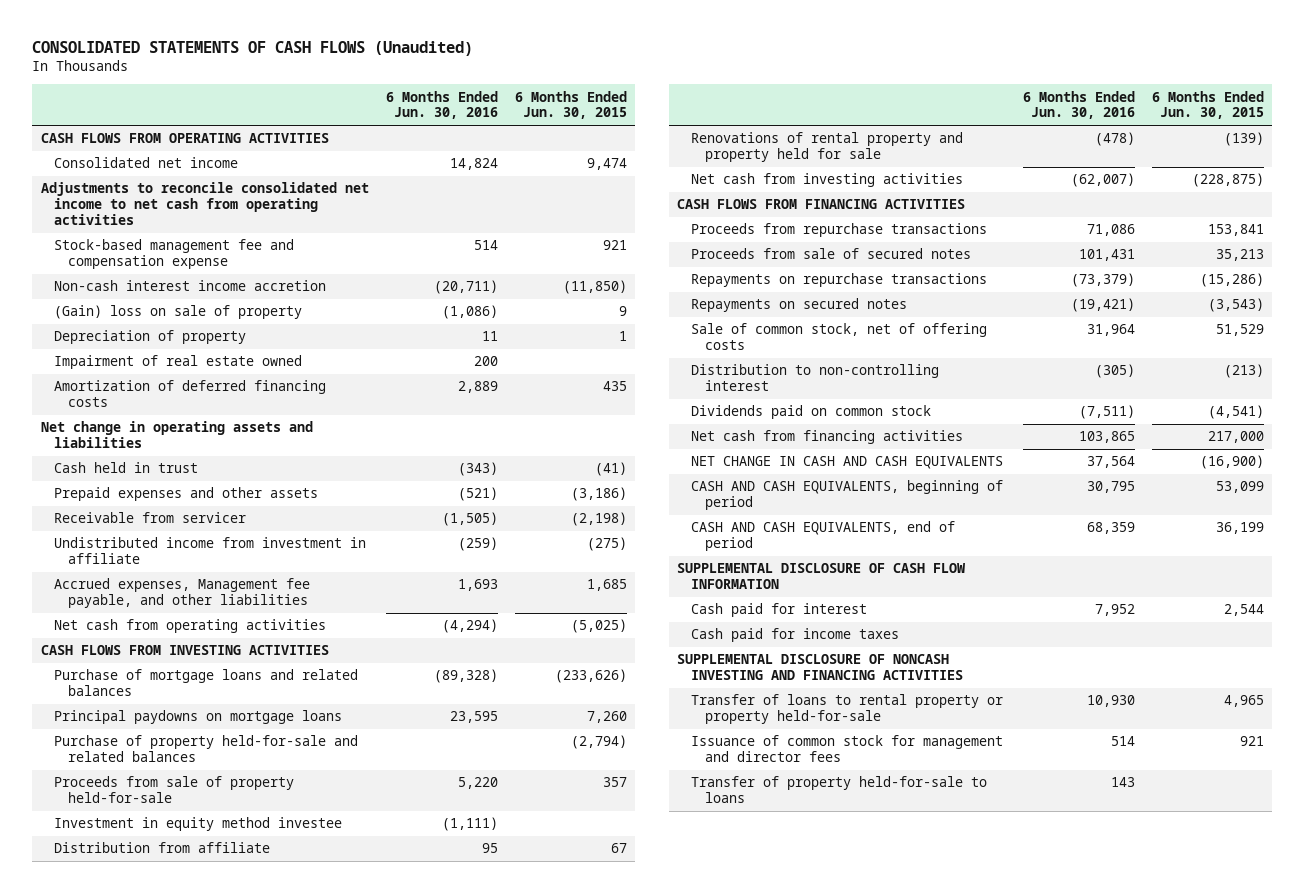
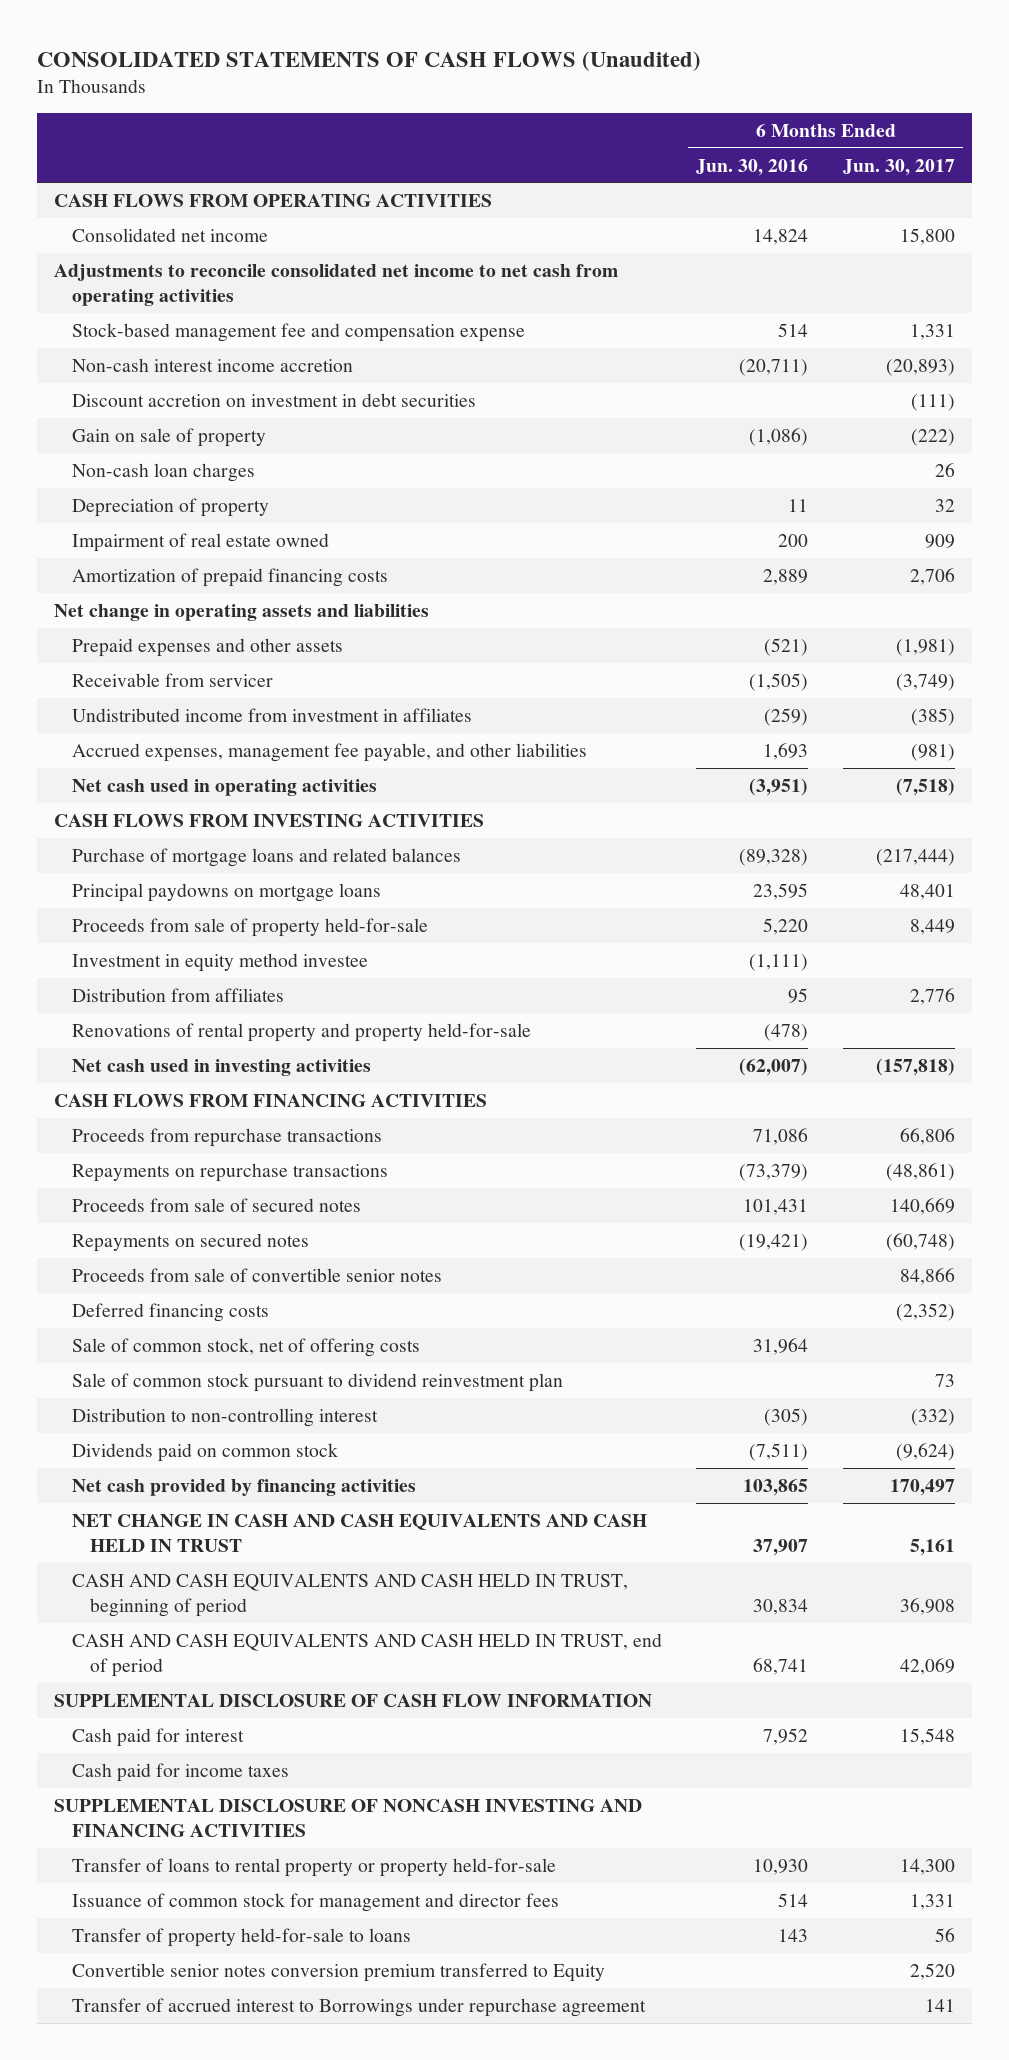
- | 6 Months Ended Jun. 30, 2016 | 6 Months Ended Jun. 30, 2015
+ | 6 Months Ended Jun. 30, 2016 | 6 Months Ended Jun. 30, 2017
- (Gain) loss on sale of property | (1,086) | 9
+ Discount accretion on investment in debt securities | | (111)
+ Gain on sale of property | (1,086) | (222)
+ Non-cash loan charges | | 26
- Amortization of deferred financing costs | 2,889 | 435
+ Amortization of prepaid financing costs | 2,889 | 2,706
- Cash held in trust | (343) | (41)
- Undistributed income from investment in affiliate | (259) | (275)
- Accrued expenses, Management fee payable, and other liabilities | 1,693 | 1,685
- Net cash from operating activities | (4,294) | (5,025)
+ Undistributed income from investment in affiliates | (259) | (385)
+ Accrued expenses, management fee payable, and other liabilities | 1,693 | (981)
+ Net cash used in operating activities | (3,951) | (7,518)
- Purchase of property held-for-sale and related balances | | (2,794)
- Distribution from affiliate | 95 | 67
- Renovations of rental property and property held for sale | (478) | (139)
- Net cash from investing activities | (62,007) | (228,875)
+ Distribution from affiliates | 95 | 2,776
+ Renovations of rental property and property held-for-sale | (478) |
+ Net cash used in investing activities | (62,007) | (157,818)
moved down: Proceeds from sale of secured notes | 101,431 | 140,669
+ Proceeds from sale of convertible senior notes | | 84,866
+ Deferred financing costs | | (2,352)
+ Sale of common stock pursuant to dividend reinvestment plan | | 73
- Net cash from financing activities | 103,865 | 217,000
- NET CHANGE IN CASH AND CASH EQUIVALENTS | 37,564 | (16,900)
- CASH AND CASH EQUIVALENTS, beginning of period | 30,795 | 53,099
- CASH AND CASH EQUIVALENTS, end of period | 68,359 | 36,199
+ Net cash provided by financing activities | 103,865 | 170,497
+ NET CHANGE IN CASH AND CASH EQUIVALENTS AND CASH HELD IN TRUST | 37,907 | 5,161
+ CASH AND CASH EQUIVALENTS AND CASH HELD IN TRUST, beginning of period | 30,834 | 36,908
+ CASH AND CASH EQUIVALENTS AND CASH HELD IN TRUST, end of period | 68,741 | 42,069
+ Convertible senior notes conversion premium transferred to Equity | | 2,520
+ Transfer of accrued interest to Borrowings under repurchase agreement | | 141

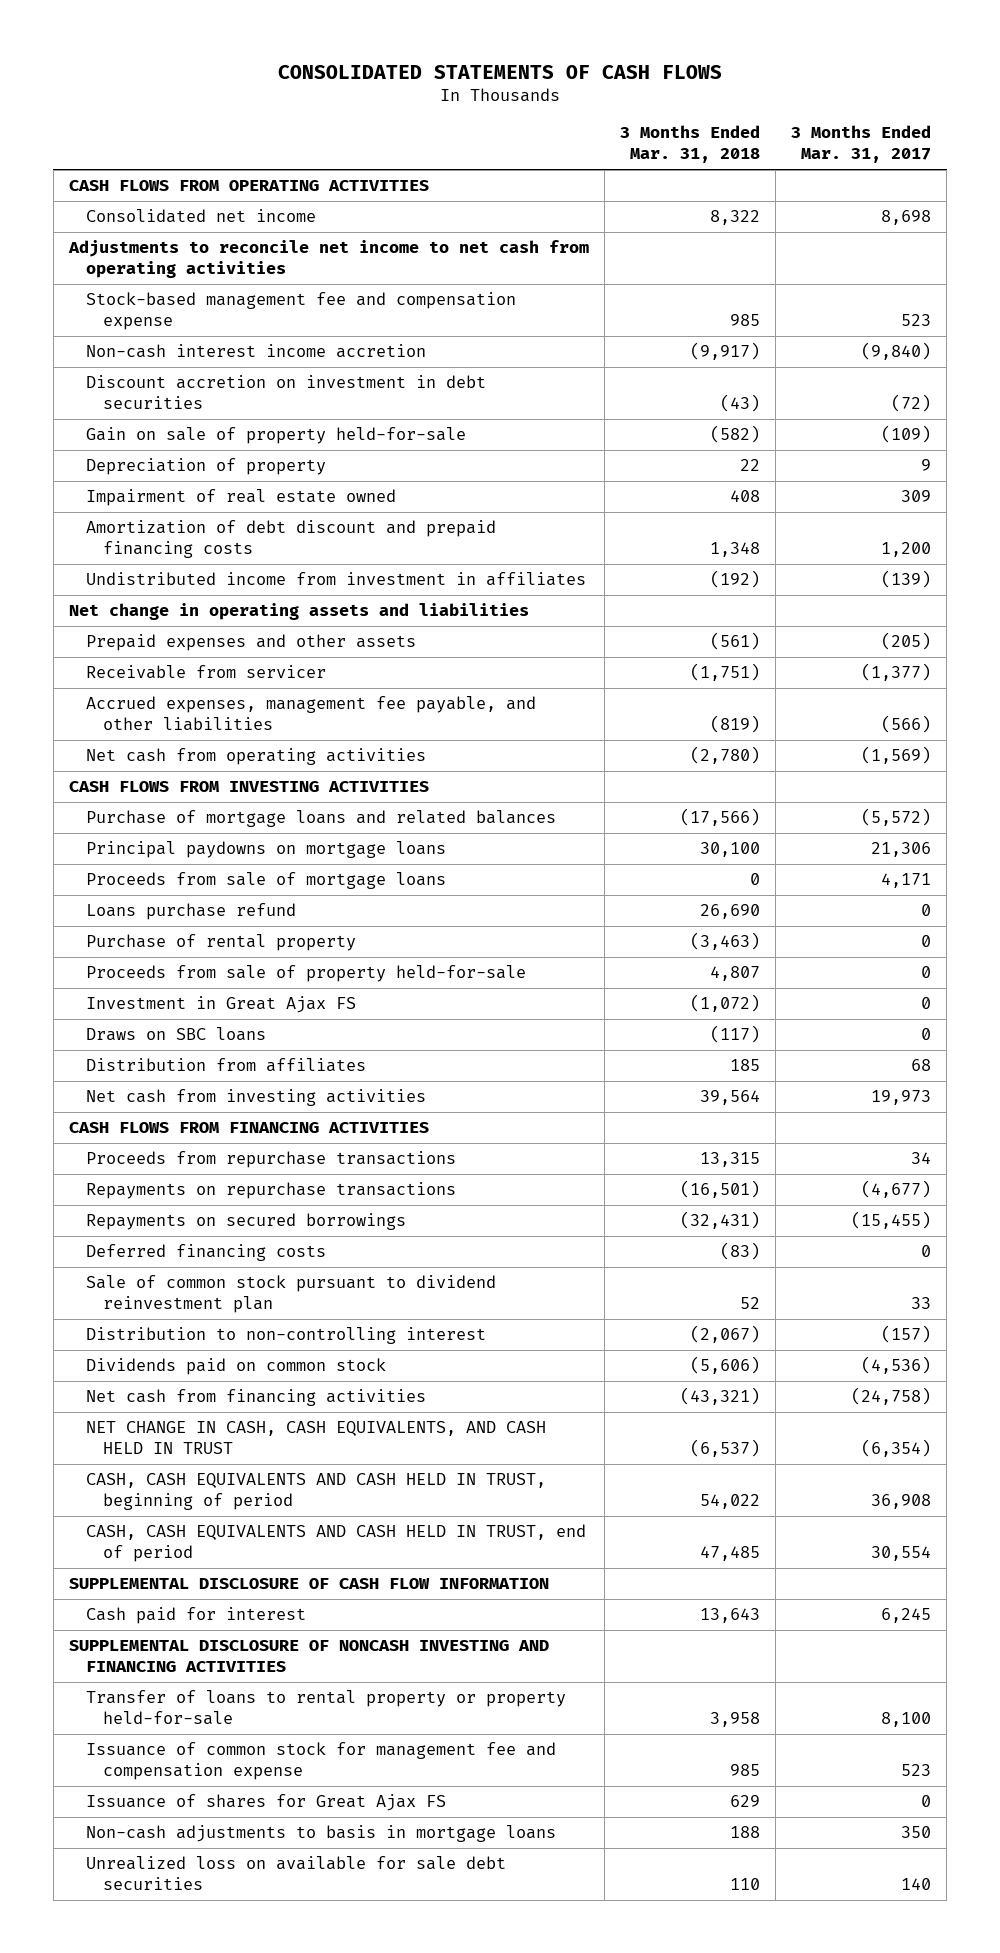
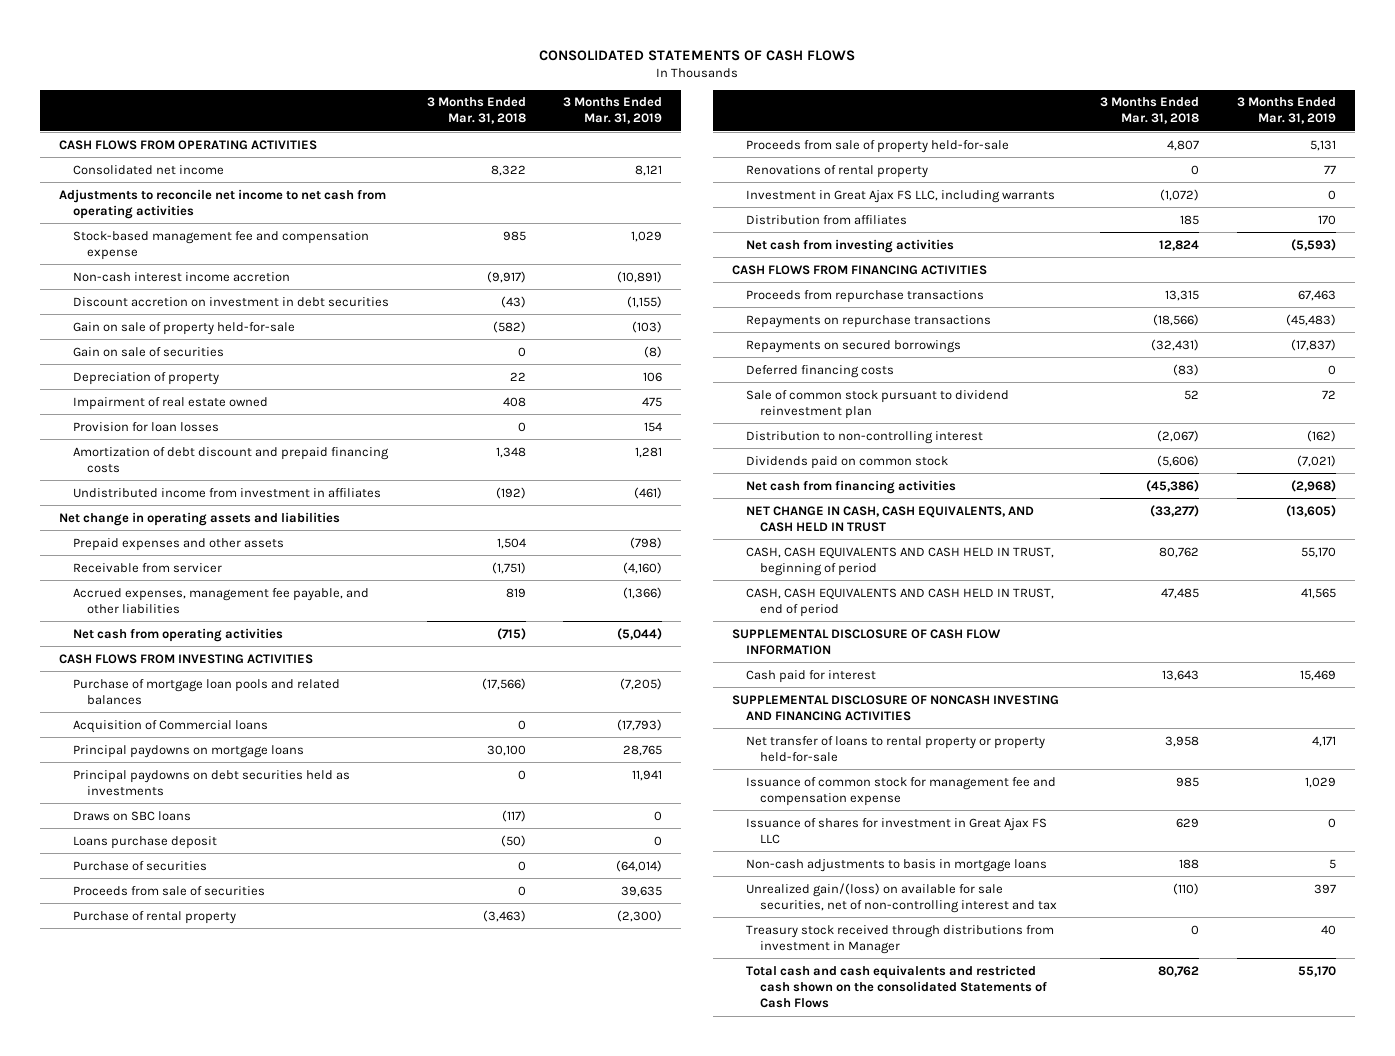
- | 3 Months Ended Mar. 31, 2018 | 3 Months Ended Mar. 31, 2017
+ | 3 Months Ended Mar. 31, 2018 | 3 Months Ended Mar. 31, 2019
+ Gain on sale of securities | 0 | (8)
+ Provision for loan losses | 0 | 154
- Prepaid expenses and other assets | (561) | (205)
+ Prepaid expenses and other assets | 1,504 | (798)
- Accrued expenses, management fee payable, and other liabilities | (819) | (566)
- Net cash from operating activities | (2,780) | (1,569)
+ Accrued expenses, management fee payable, and other liabilities | 819 | (1,366)
+ Net cash from operating activities | (715) | (5,044)
- Purchase of mortgage loans and related balances | (17,566) | (5,572)
+ Purchase of mortgage loan pools and related balances | (17,566) | (7,205)
+ Acquisition of Commercial loans | 0 | (17,793)
- Proceeds from sale of mortgage loans | 0 | 4,171
- Loans purchase refund | 26,690 | 0
+ Principal paydowns on debt securities held as investments | 0 | 11,941
moved up: Draws on SBC loans | (117) | 0
+ Loans purchase deposit | (50) | 0
+ Purchase of securities | 0 | (64,014)
+ Proceeds from sale of securities | 0 | 39,635
- Investment in Great Ajax FS | (1,072) | 0
+ Renovations of rental property | 0 | 77
+ Investment in Great Ajax FS LLC, including warrants | (1,072) | 0
- Net cash from investing activities | 39,564 | 19,973
+ Net cash from investing activities | 12,824 | (5,593)
- Repayments on repurchase transactions | (16,501) | (4,677)
+ Repayments on repurchase transactions | (18,566) | (45,483)
- Net cash from financing activities | (43,321) | (24,758)
- NET CHANGE IN CASH, CASH EQUIVALENTS, AND CASH HELD IN TRUST | (6,537) | (6,354)
- CASH, CASH EQUIVALENTS AND CASH HELD IN TRUST, beginning of period | 54,022 | 36,908
+ Net cash from financing activities | (45,386) | (2,968)
+ NET CHANGE IN CASH, CASH EQUIVALENTS, AND CASH HELD IN TRUST | (33,277) | (13,605)
+ CASH, CASH EQUIVALENTS AND CASH HELD IN TRUST, beginning of period | 80,762 | 55,170
- Transfer of loans to rental property or property held-for-sale | 3,958 | 8,100
+ Net transfer of loans to rental property or property held-for-sale | 3,958 | 4,171
- Issuance of shares for Great Ajax FS | 629 | 0
+ Issuance of shares for investment in Great Ajax FS LLC | 629 | 0
- Unrealized loss on available for sale debt securities | 110 | 140
+ Unrealized gain/(loss) on available for sale securities, net of non-controlling interest and tax | (110) | 397
+ Treasury stock received through distributions from investment in Manager | 0 | 40
+ Total cash and cash equivalents and restricted cash shown on the consolidated Statements of Cash Flows | 80,762 | 55,170

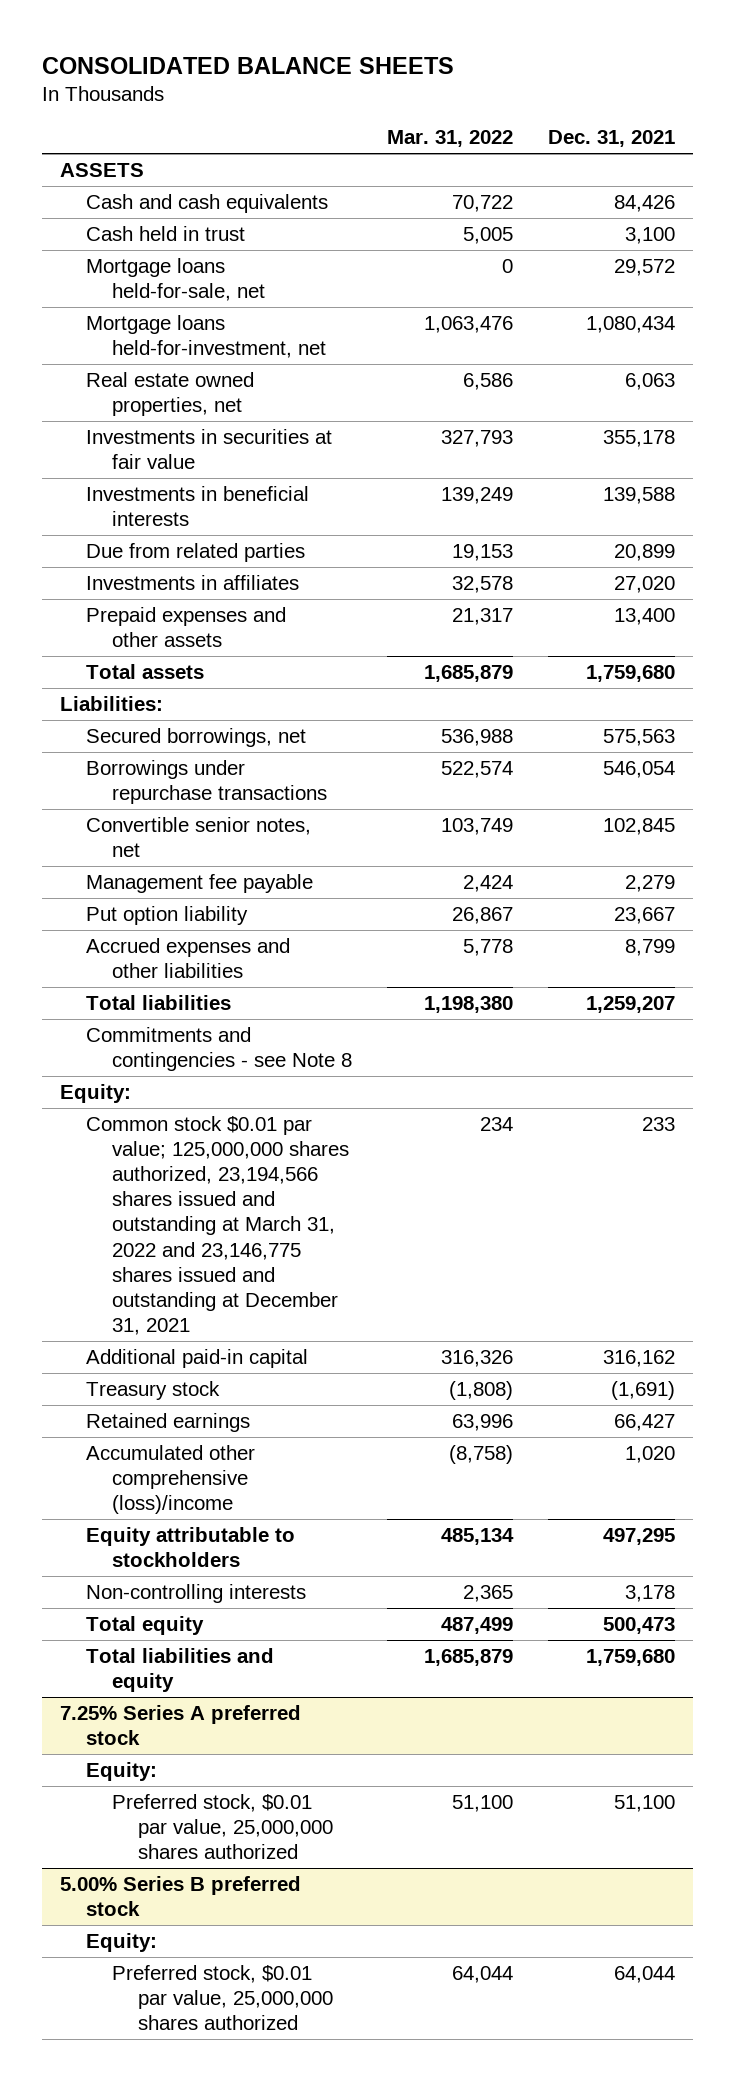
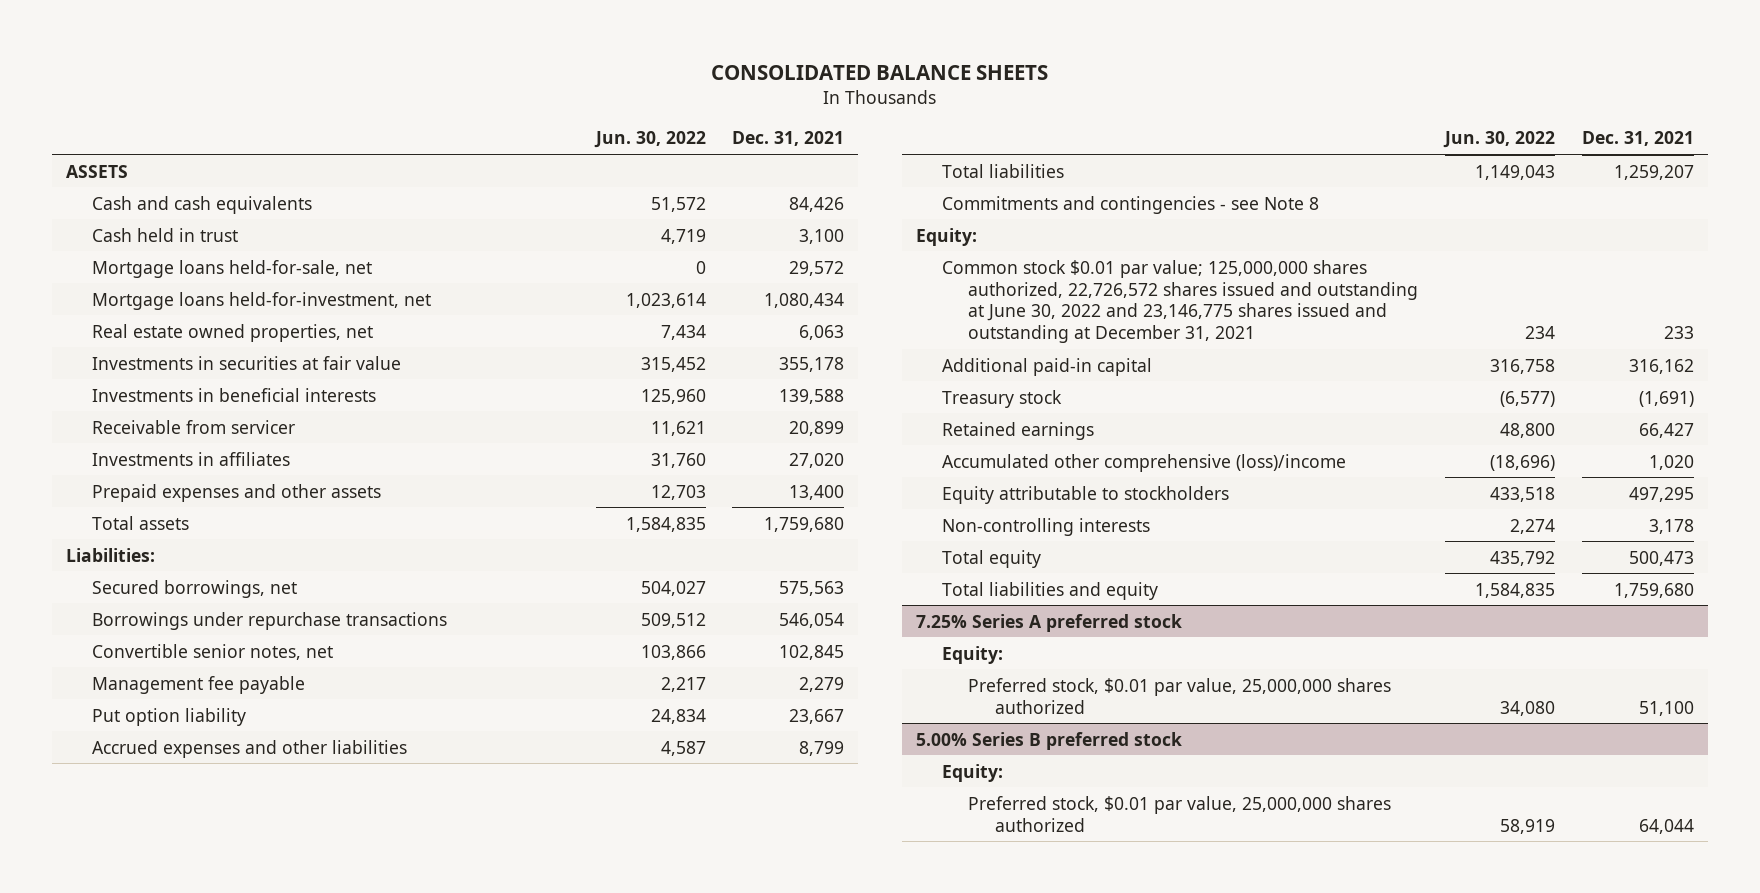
- | Mar. 31, 2022 | Dec. 31, 2021
+ | Jun. 30, 2022 | Dec. 31, 2021
- Due from related parties | 19,153 | 20,899
+ Receivable from servicer | 11,621 | 20,899
- Common stock $0.01 par value; 125,000,000 shares authorized, 23,194,566 shares issued and outstanding at March 31, 2022 and 23,146,775 shares issued and outstanding at December 31, 2021 | 234 | 233
+ Common stock $0.01 par value; 125,000,000 shares authorized, 22,726,572 shares issued and outstanding at June 30, 2022 and 23,146,775 shares issued and outstanding at December 31, 2021 | 234 | 233

